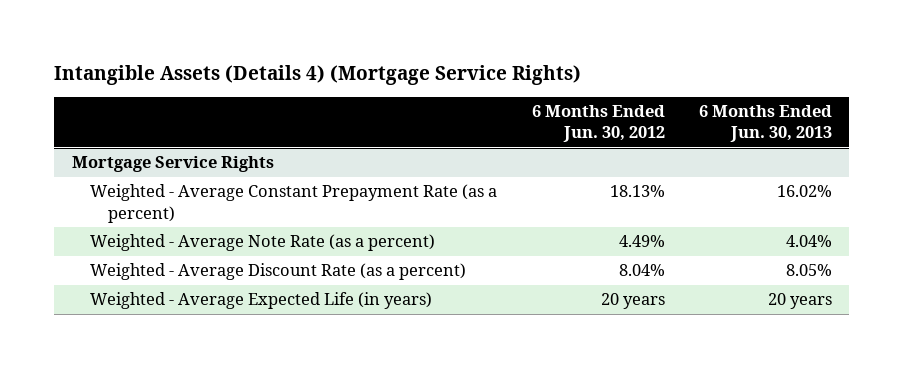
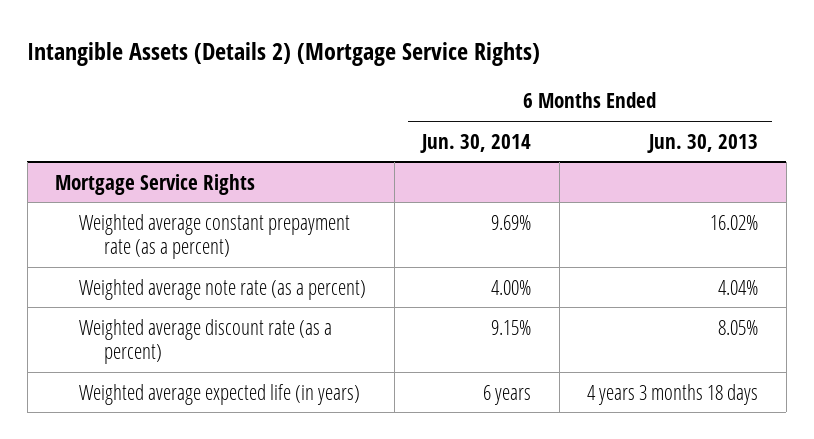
- Intangible Assets (Details 4) (Mortgage Service Rights)
+ Intangible Assets (Details 2) (Mortgage Service Rights)
- | 6 Months Ended Jun. 30, 2012 | 6 Months Ended Jun. 30, 2013
+ | 6 Months Ended Jun. 30, 2014 | 6 Months Ended Jun. 30, 2013
@ Mortgage Service Rights
- Weighted - Average Constant Prepayment Rate (as a percent) | 18.13% | 16.02%
- Weighted - Average Note Rate (as a percent) | 4.49% | 4.04%
- Weighted - Average Discount Rate (as a percent) | 8.04% | 8.05%
- Weighted - Average Expected Life (in years) | 20 years | 20 years
+ Weighted average constant prepayment rate (as a percent) | 9.69% | 16.02%
+ Weighted average note rate (as a percent) | 4.00% | 4.04%
+ Weighted average discount rate (as a percent) | 9.15% | 8.05%
+ Weighted average expected life (in years) | 6 years | 4 years 3 months 18 days

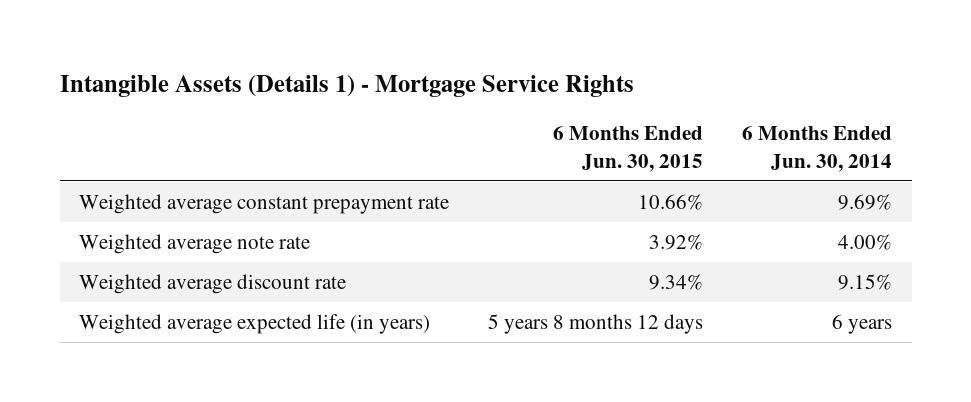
- Intangible Assets (Details 2) (Mortgage Service Rights)
+ Intangible Assets (Details 1) - Mortgage Service Rights
- | 6 Months Ended Jun. 30, 2014 | 6 Months Ended Jun. 30, 2013
+ | 6 Months Ended Jun. 30, 2015 | 6 Months Ended Jun. 30, 2014
- Mortgage Service Rights
- Weighted average constant prepayment rate (as a percent) | 9.69% | 16.02%
- Weighted average note rate (as a percent) | 4.00% | 4.04%
- Weighted average discount rate (as a percent) | 9.15% | 8.05%
+ Weighted average constant prepayment rate | 10.66% | 9.69%
+ Weighted average note rate | 3.92% | 4.00%
+ Weighted average discount rate | 9.34% | 9.15%

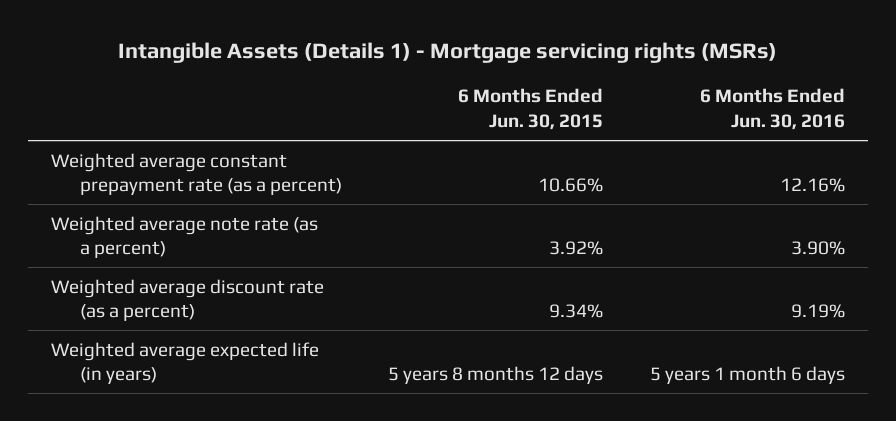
- Intangible Assets (Details 1) - Mortgage Service Rights
+ Intangible Assets (Details 1) - Mortgage servicing rights (MSRs)
- | 6 Months Ended Jun. 30, 2015 | 6 Months Ended Jun. 30, 2014
+ | 6 Months Ended Jun. 30, 2015 | 6 Months Ended Jun. 30, 2016
- Weighted average constant prepayment rate | 10.66% | 9.69%
- Weighted average note rate | 3.92% | 4.00%
- Weighted average discount rate | 9.34% | 9.15%
+ Weighted average constant prepayment rate (as a percent) | 10.66% | 12.16%
+ Weighted average note rate (as a percent) | 3.92% | 3.90%
+ Weighted average discount rate (as a percent) | 9.34% | 9.19%

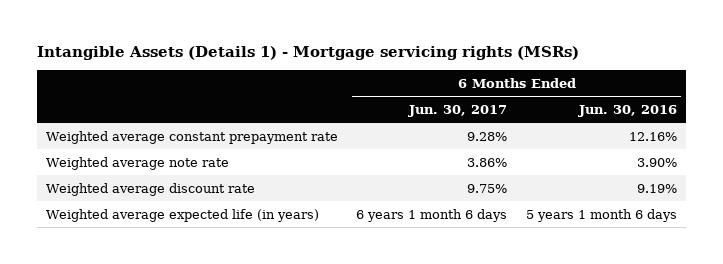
- | 6 Months Ended Jun. 30, 2015 | 6 Months Ended Jun. 30, 2016
+ | 6 Months Ended Jun. 30, 2017 | 6 Months Ended Jun. 30, 2016
- Weighted average constant prepayment rate (as a percent) | 10.66% | 12.16%
- Weighted average note rate (as a percent) | 3.92% | 3.90%
- Weighted average discount rate (as a percent) | 9.34% | 9.19%
+ Weighted average constant prepayment rate | 9.28% | 12.16%
+ Weighted average note rate | 3.86% | 3.90%
+ Weighted average discount rate | 9.75% | 9.19%

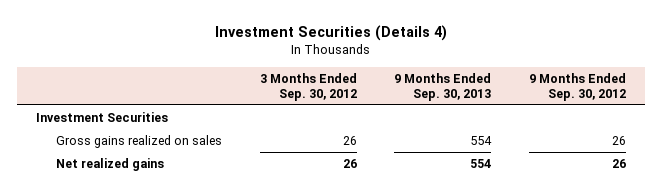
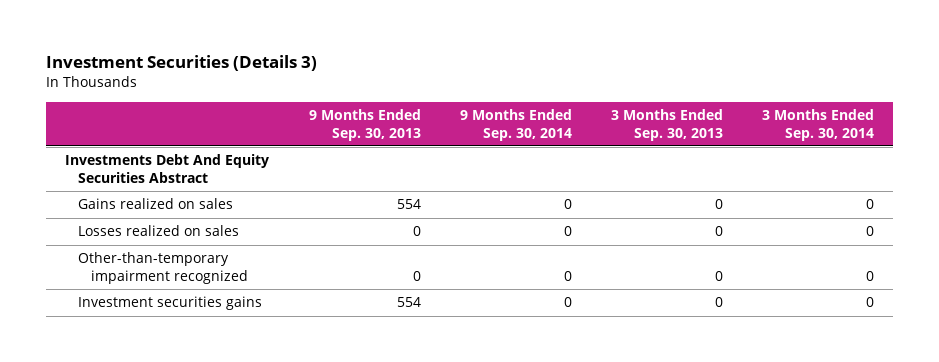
- Investment Securities (Details 4)
+ Investment Securities (Details 3)
- | 3 Months Ended Sep. 30, 2012 | 9 Months Ended Sep. 30, 2013 | 9 Months Ended Sep. 30, 2012
+ | 9 Months Ended Sep. 30, 2013 | 9 Months Ended Sep. 30, 2014 | 3 Months Ended Sep. 30, 2013 | 3 Months Ended Sep. 30, 2014
- Investment Securities
- Gross gains realized on sales | 26 | 554 | 26
- Net realized gains | 26 | 554 | 26
+ Investments Debt And Equity Securities Abstract
+ Gains realized on sales | 554 | 0 | 0 | 0
+ Losses realized on sales | 0 | 0 | 0 | 0
+ Other-than-temporary impairment recognized | 0 | 0 | 0 | 0
+ Investment securities gains | 554 | 0 | 0 | 0

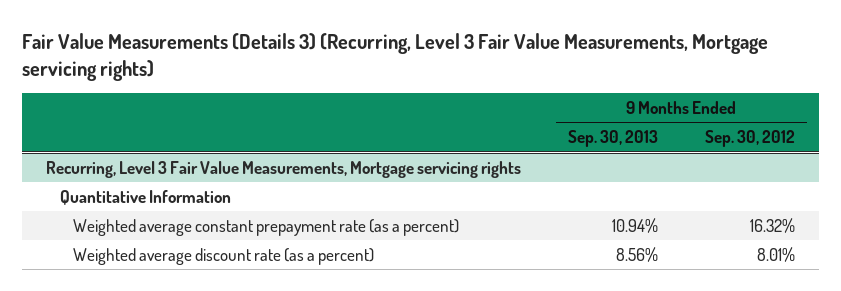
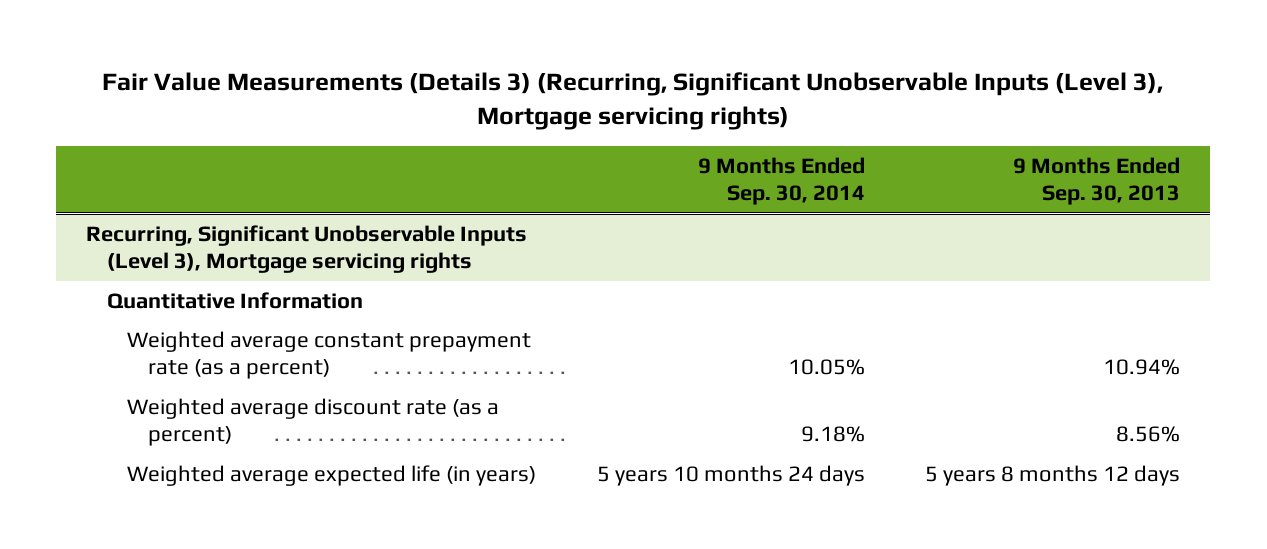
- Fair Value Measurements (Details 3) (Recurring, Level 3 Fair Value Measurements, Mortgage servicing rights)
+ Fair Value Measurements (Details 3) (Recurring, Significant Unobservable Inputs (Level 3), Mortgage servicing rights)
- | 9 Months Ended Sep. 30, 2013 | 9 Months Ended Sep. 30, 2012
+ | 9 Months Ended Sep. 30, 2014 | 9 Months Ended Sep. 30, 2013
- Recurring, Level 3 Fair Value Measurements, Mortgage servicing rights
+ Recurring, Significant Unobservable Inputs (Level 3), Mortgage servicing rights
+ Weighted average expected life (in years) | 5 years 10 months 24 days | 5 years 8 months 12 days

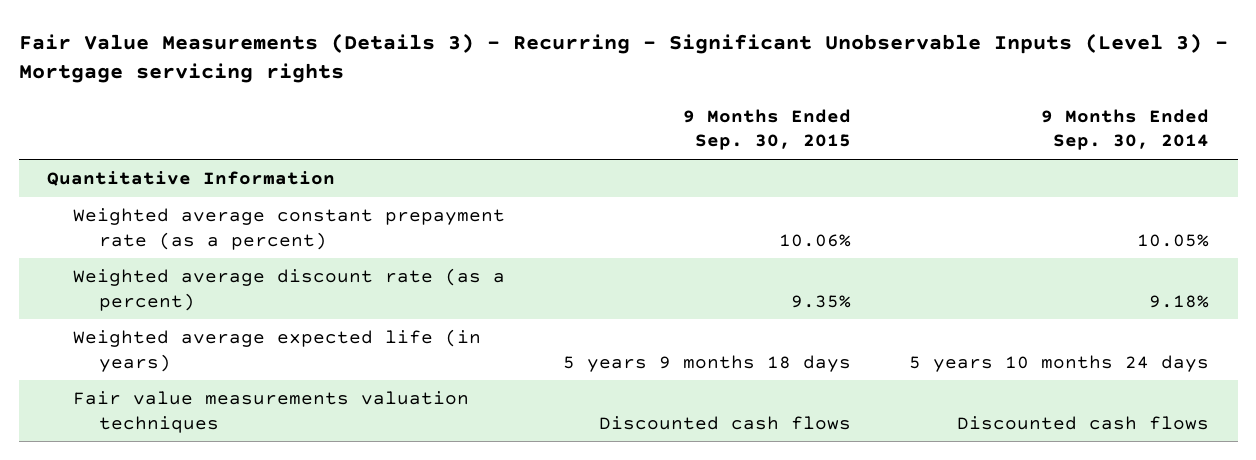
- Fair Value Measurements (Details 3) (Recurring, Significant Unobservable Inputs (Level 3), Mortgage servicing rights)
+ Fair Value Measurements (Details 3) - Recurring - Significant Unobservable Inputs (Level 3) - Mortgage servicing rights
- | 9 Months Ended Sep. 30, 2014 | 9 Months Ended Sep. 30, 2013
+ | 9 Months Ended Sep. 30, 2015 | 9 Months Ended Sep. 30, 2014
- Recurring, Significant Unobservable Inputs (Level 3), Mortgage servicing rights
+ Fair value measurements valuation techniques | Discounted cash flows | Discounted cash flows

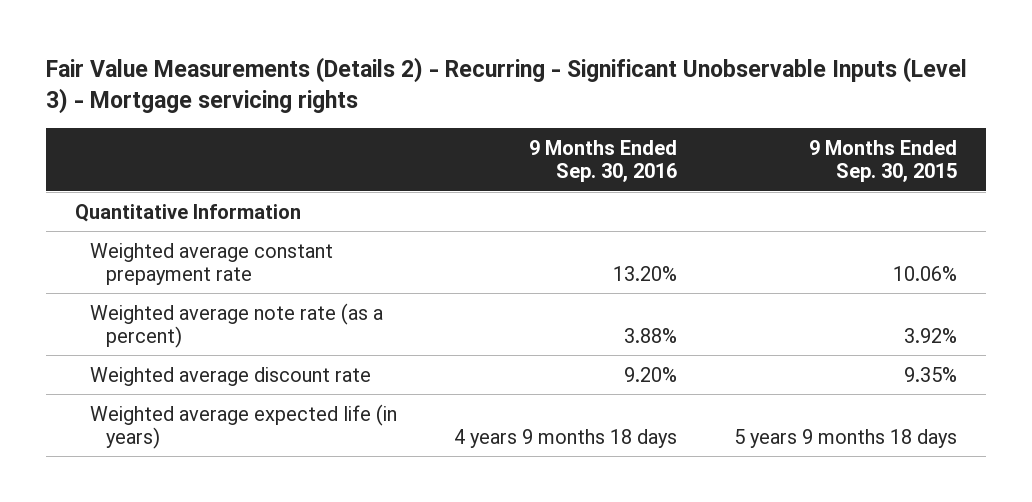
- Fair Value Measurements (Details 3) - Recurring - Significant Unobservable Inputs (Level 3) - Mortgage servicing rights
+ Fair Value Measurements (Details 2) - Recurring - Significant Unobservable Inputs (Level 3) - Mortgage servicing rights
- | 9 Months Ended Sep. 30, 2015 | 9 Months Ended Sep. 30, 2014
+ | 9 Months Ended Sep. 30, 2016 | 9 Months Ended Sep. 30, 2015
- Weighted average constant prepayment rate (as a percent) | 10.06% | 10.05%
- Weighted average discount rate (as a percent) | 9.35% | 9.18%
+ Weighted average constant prepayment rate | 13.20% | 10.06%
+ Weighted average note rate (as a percent) | 3.88% | 3.92%
+ Weighted average discount rate | 9.20% | 9.35%
- Fair value measurements valuation techniques | Discounted cash flows | Discounted cash flows

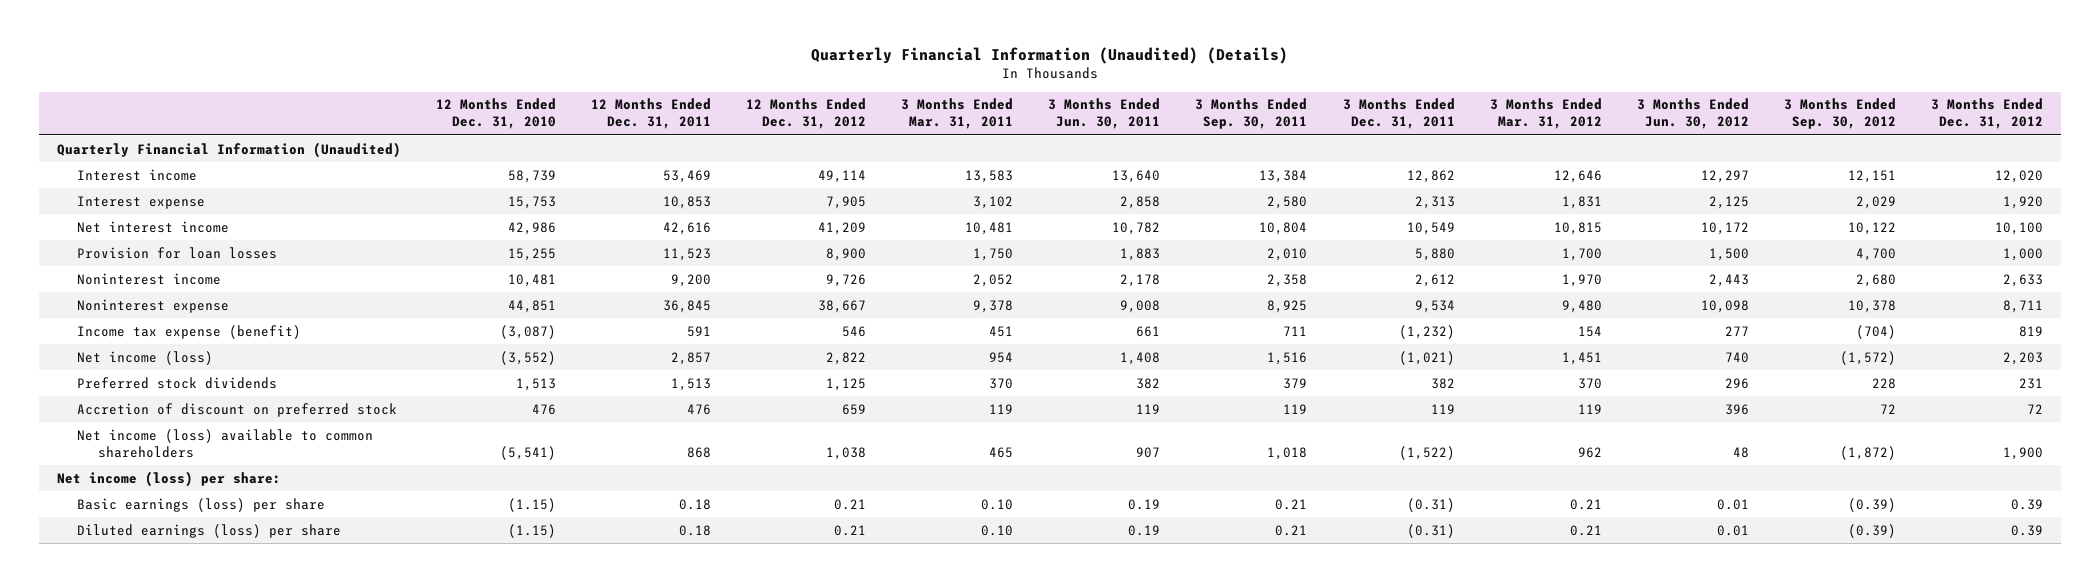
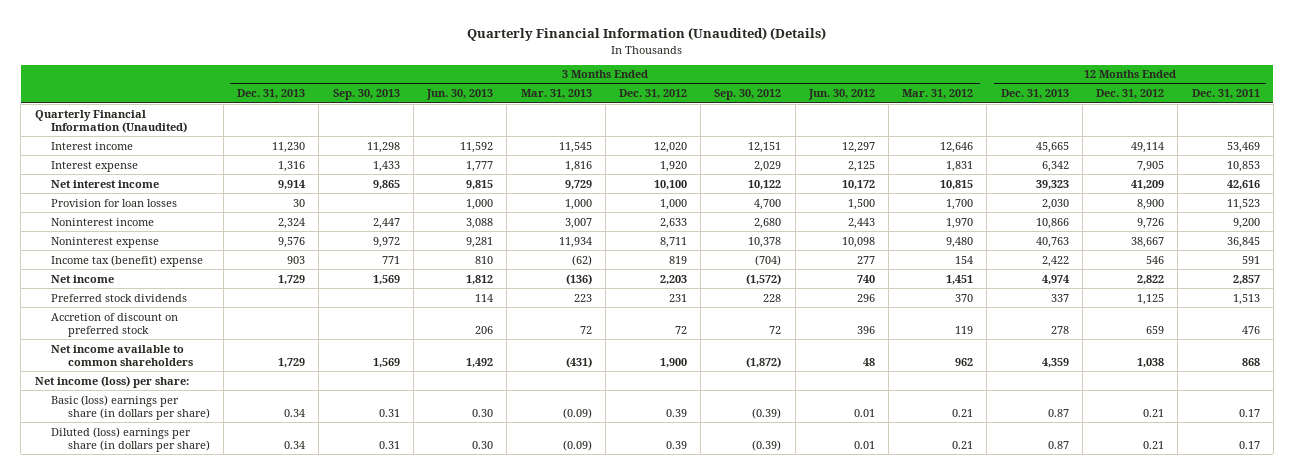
- | 12 Months Ended Dec. 31, 2010 | 12 Months Ended Dec. 31, 2011 | 12 Months Ended Dec. 31, 2012 | 3 Months Ended Mar. 31, 2011 | 3 Months Ended Jun. 30, 2011 | 3 Months Ended Sep. 30, 2011 | 3 Months Ended Dec. 31, 2011 | 3 Months Ended Mar. 31, 2012 | 3 Months Ended Jun. 30, 2012 | 3 Months Ended Sep. 30, 2012 | 3 Months Ended Dec. 31, 2012
+ | 3 Months Ended Dec. 31, 2013 | 3 Months Ended Sep. 30, 2013 | 3 Months Ended Jun. 30, 2013 | 3 Months Ended Mar. 31, 2013 | 3 Months Ended Dec. 31, 2012 | 3 Months Ended Sep. 30, 2012 | 3 Months Ended Jun. 30, 2012 | 3 Months Ended Mar. 31, 2012 | 12 Months Ended Dec. 31, 2013 | 12 Months Ended Dec. 31, 2012 | 12 Months Ended Dec. 31, 2011
- Income tax expense (benefit) | (3,087) | 591 | 546 | 451 | 661 | 711 | (1,232) | 154 | 277 | (704) | 819
- Net income (loss) | (3,552) | 2,857 | 2,822 | 954 | 1,408 | 1,516 | (1,021) | 1,451 | 740 | (1,572) | 2,203
+ Income tax (benefit) expense | 903 | 771 | 810 | (62) | 819 | (704) | 277 | 154 | 2,422 | 546 | 591
+ Net income | 1,729 | 1,569 | 1,812 | (136) | 2,203 | (1,572) | 740 | 1,451 | 4,974 | 2,822 | 2,857
- Net income (loss) available to common shareholders | (5,541) | 868 | 1,038 | 465 | 907 | 1,018 | (1,522) | 962 | 48 | (1,872) | 1,900
+ Net income available to common shareholders | 1,729 | 1,569 | 1,492 | (431) | 1,900 | (1,872) | 48 | 962 | 4,359 | 1,038 | 868
- Basic earnings (loss) per share | (1.15) | 0.18 | 0.21 | 0.10 | 0.19 | 0.21 | (0.31) | 0.21 | 0.01 | (0.39) | 0.39
- Diluted earnings (loss) per share | (1.15) | 0.18 | 0.21 | 0.10 | 0.19 | 0.21 | (0.31) | 0.21 | 0.01 | (0.39) | 0.39
+ Basic (loss) earnings per share (in dollars per share) | 0.34 | 0.31 | 0.30 | (0.09) | 0.39 | (0.39) | 0.01 | 0.21 | 0.87 | 0.21 | 0.17
+ Diluted (loss) earnings per share (in dollars per share) | 0.34 | 0.31 | 0.30 | (0.09) | 0.39 | (0.39) | 0.01 | 0.21 | 0.87 | 0.21 | 0.17

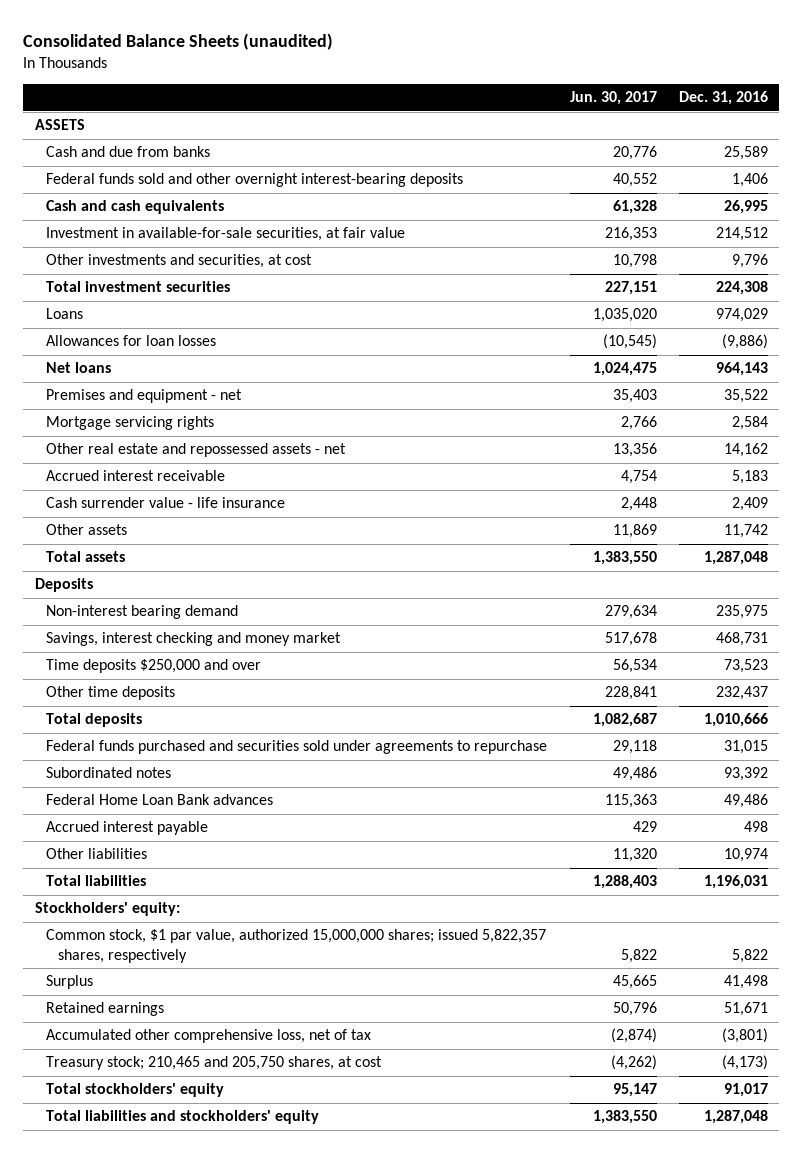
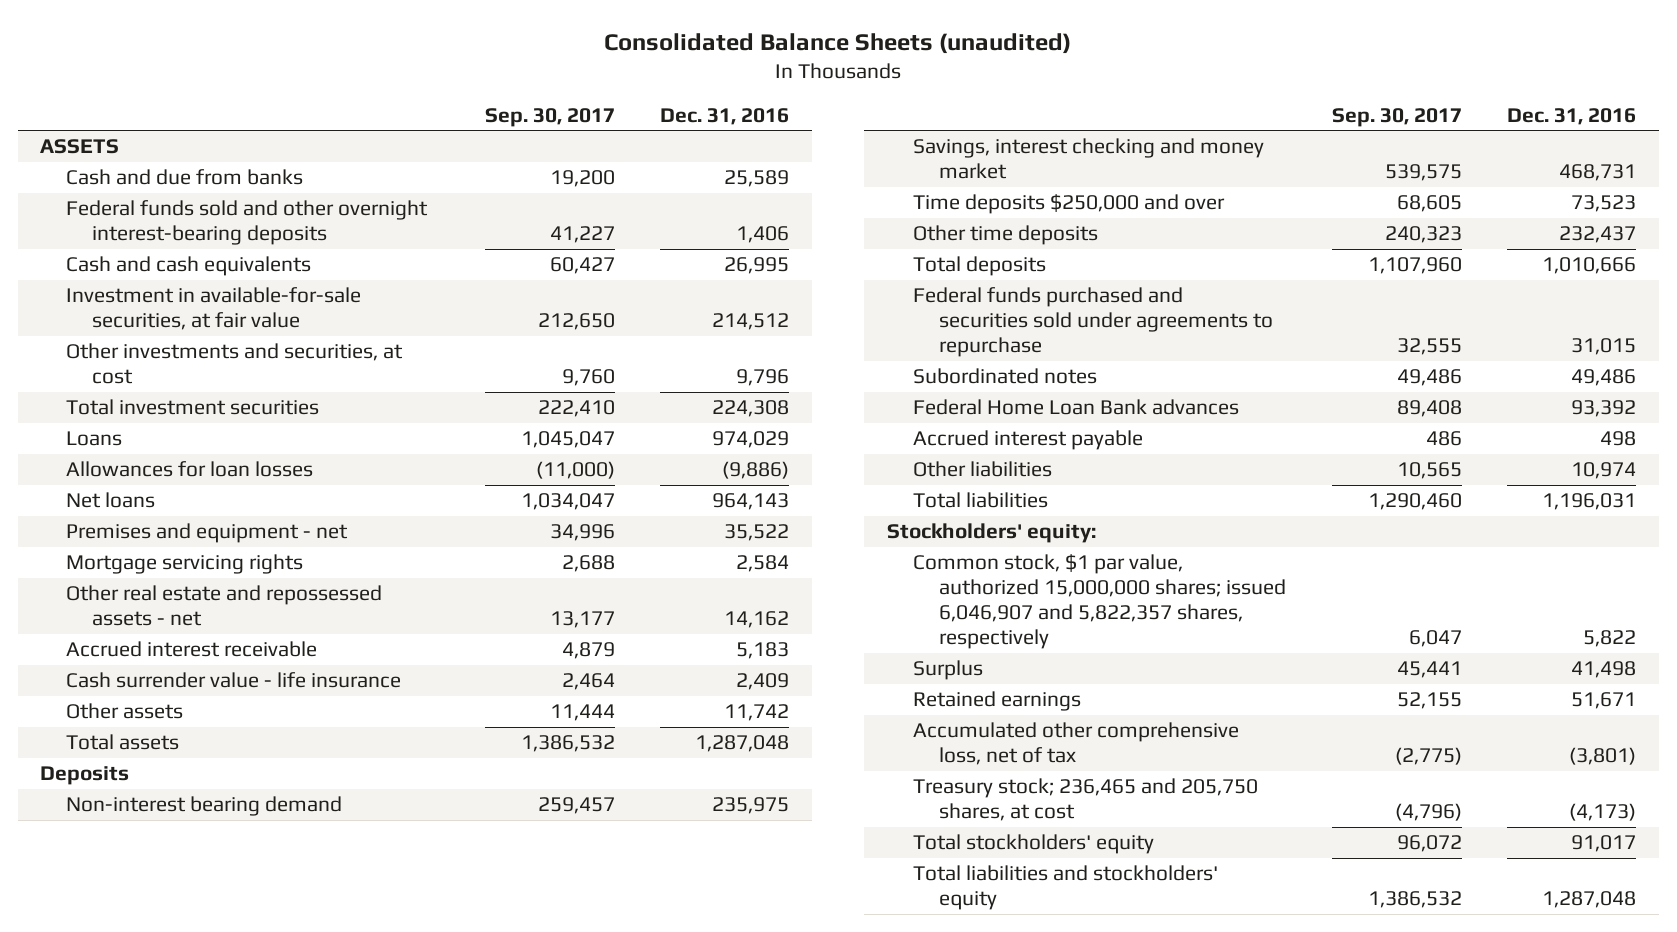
- | Jun. 30, 2017 | Dec. 31, 2016
+ | Sep. 30, 2017 | Dec. 31, 2016
- Subordinated notes | 49,486 | 93,392
- Federal Home Loan Bank advances | 115,363 | 49,486
+ Subordinated notes | 49,486 | 49,486
+ Federal Home Loan Bank advances | 89,408 | 93,392
- Common stock, $1 par value, authorized 15,000,000 shares; issued 5,822,357 shares, respectively | 5,822 | 5,822
+ Common stock, $1 par value, authorized 15,000,000 shares; issued 6,046,907 and 5,822,357 shares, respectively | 6,047 | 5,822
- Treasury stock; 210,465 and 205,750 shares, at cost | (4,262) | (4,173)
+ Treasury stock; 236,465 and 205,750 shares, at cost | (4,796) | (4,173)

